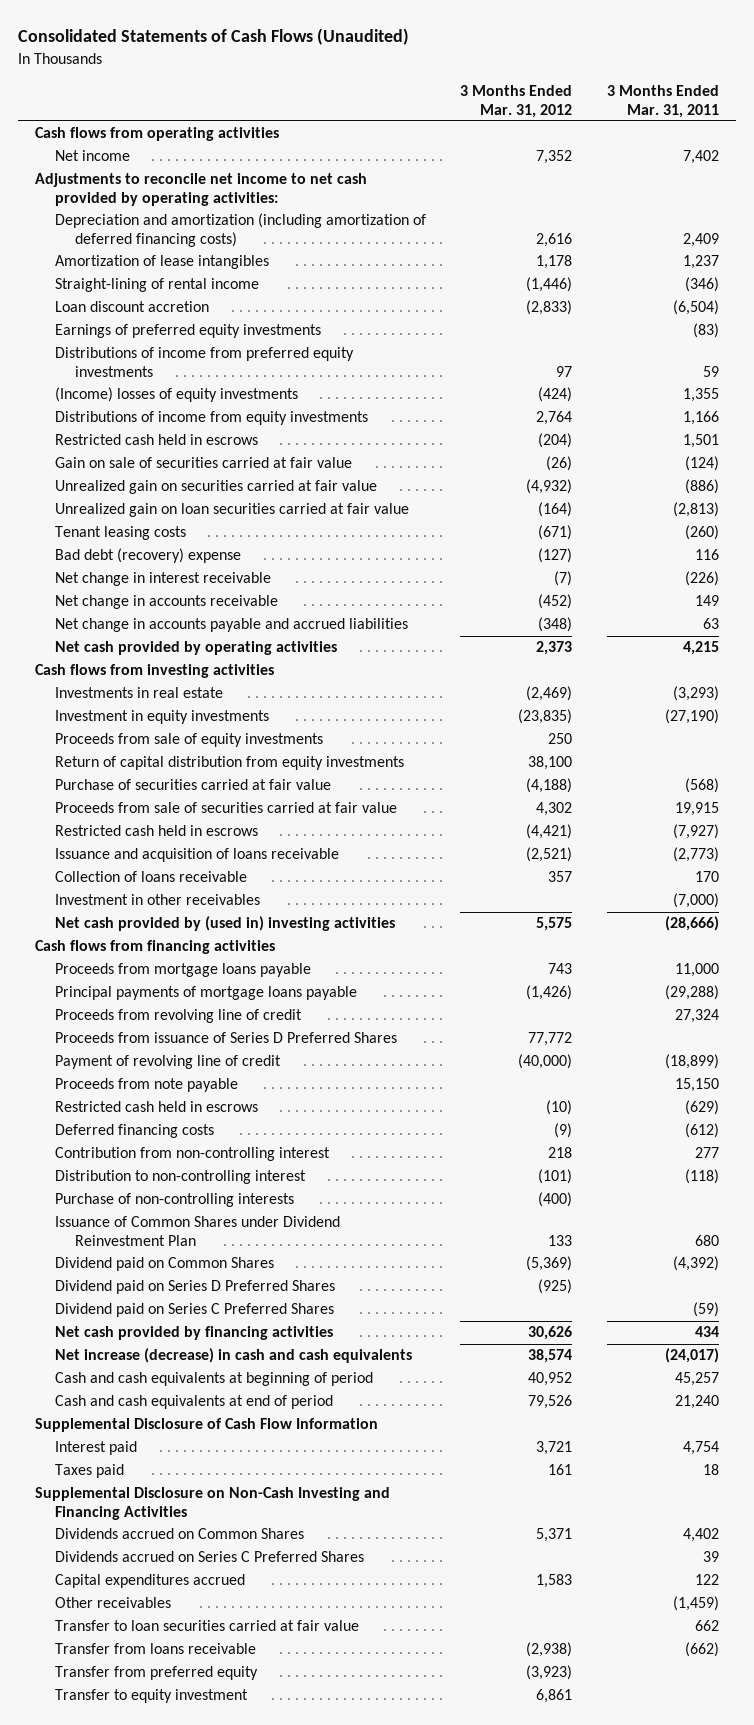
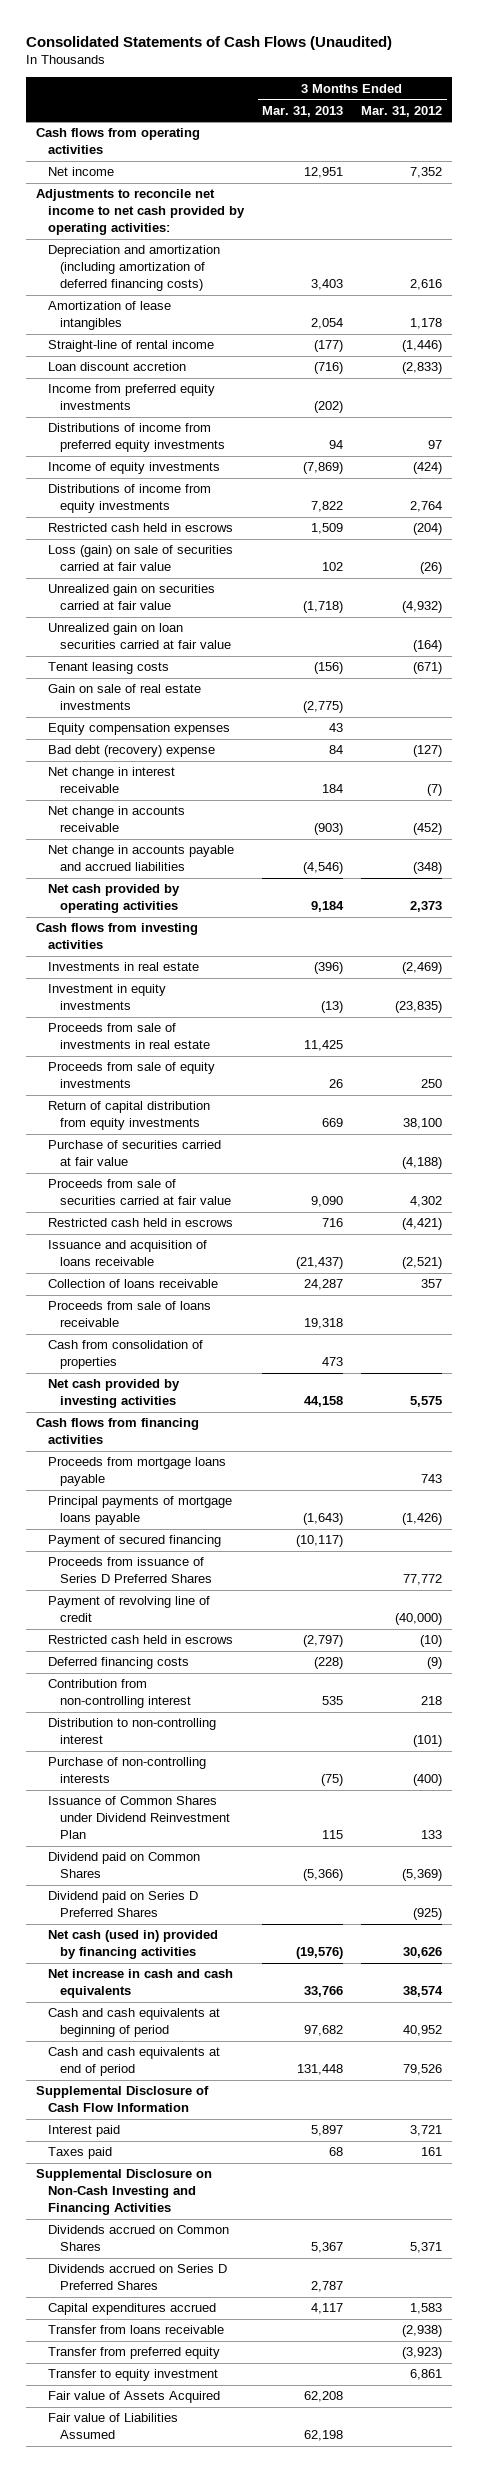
- | 3 Months Ended Mar. 31, 2012 | 3 Months Ended Mar. 31, 2011
+ | 3 Months Ended Mar. 31, 2013 | 3 Months Ended Mar. 31, 2012
- Straight-lining of rental income | (1,446) | (346)
+ Straight-line of rental income | (177) | (1,446)
- Earnings of preferred equity investments | | (83)
+ Income from preferred equity investments | (202) |
- (Income) losses of equity investments | (424) | 1,355
+ Income of equity investments | (7,869) | (424)
- Gain on sale of securities carried at fair value | (26) | (124)
+ Loss (gain) on sale of securities carried at fair value | 102 | (26)
+ Gain on sale of real estate investments | (2,775) |
+ Equity compensation expenses | 43 |
+ Proceeds from sale of investments in real estate | 11,425 |
- Investment in other receivables | | (7,000)
- Net cash provided by (used in) investing activities | 5,575 | (28,666)
+ Proceeds from sale of loans receivable | 19,318 |
+ Cash from consolidation of properties | 473 |
+ Net cash provided by investing activities | 44,158 | 5,575
- Proceeds from revolving line of credit | | 27,324
+ Payment of secured financing | (10,117) |
- Proceeds from note payable | | 15,150
- Dividend paid on Series C Preferred Shares | | (59)
- Net cash provided by financing activities | 30,626 | 434
- Net increase (decrease) in cash and cash equivalents | 38,574 | (24,017)
+ Net cash (used in) provided by financing activities | (19,576) | 30,626
+ Net increase in cash and cash equivalents | 33,766 | 38,574
- Dividends accrued on Series C Preferred Shares | | 39
+ Dividends accrued on Series D Preferred Shares | 2,787 |
- Other receivables | | (1,459)
- Transfer to loan securities carried at fair value | | 662
+ Fair value of Assets Acquired | 62,208 |
+ Fair value of Liabilities Assumed | 62,198 |

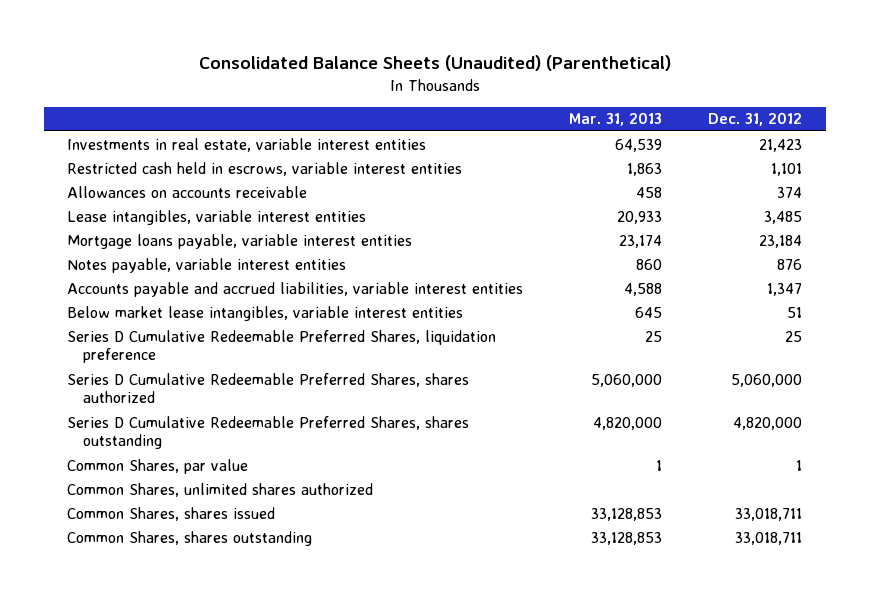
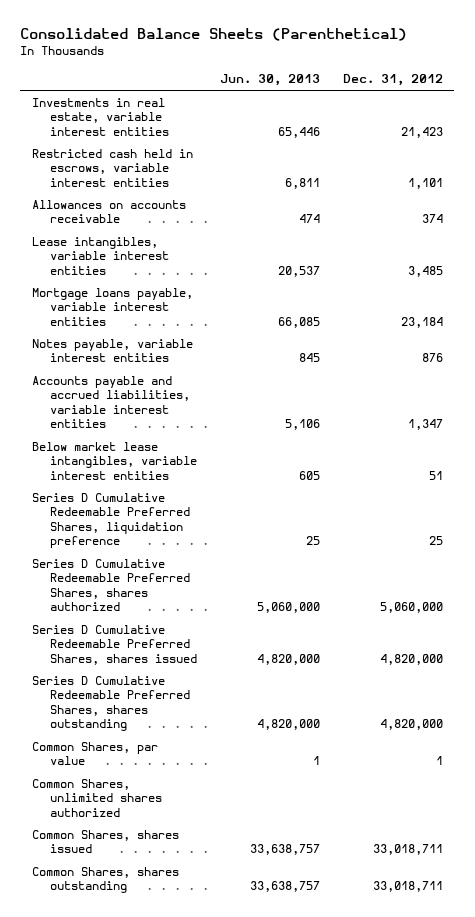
- Consolidated Balance Sheets (Unaudited) (Parenthetical)
+ Consolidated Balance Sheets (Parenthetical)
- | Mar. 31, 2013 | Dec. 31, 2012
+ | Jun. 30, 2013 | Dec. 31, 2012
+ Series D Cumulative Redeemable Preferred Shares, shares issued | 4,820,000 | 4,820,000

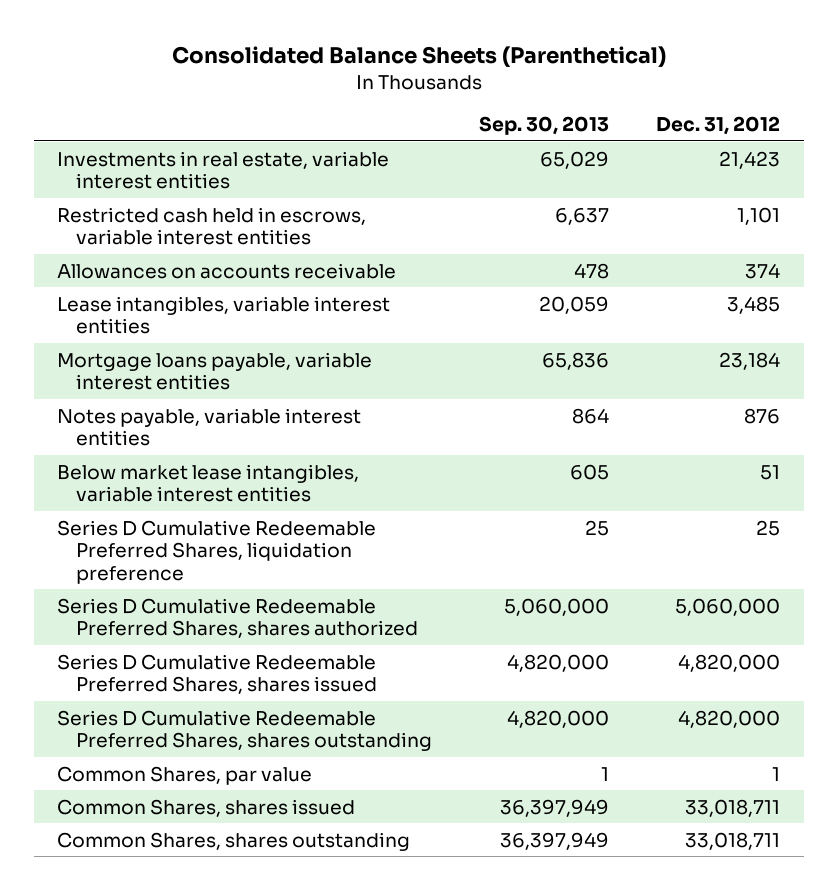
- | Jun. 30, 2013 | Dec. 31, 2012
+ | Sep. 30, 2013 | Dec. 31, 2012
- Accounts payable and accrued liabilities, variable interest entities | 5,106 | 1,347
- Common Shares, unlimited shares authorized

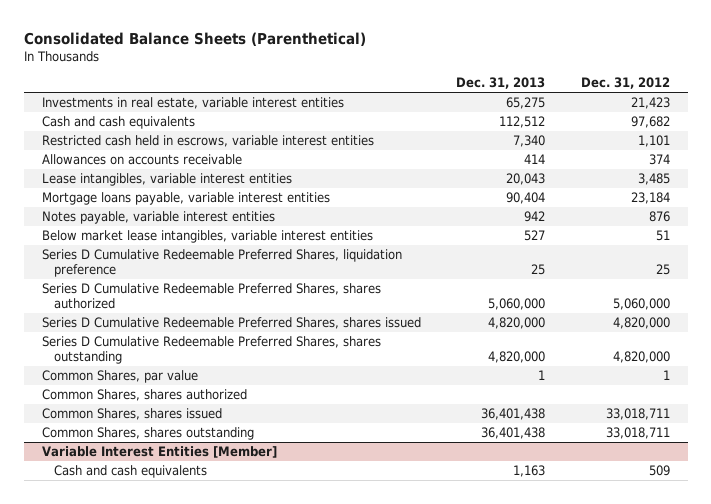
- | Sep. 30, 2013 | Dec. 31, 2012
+ | Dec. 31, 2013 | Dec. 31, 2012
+ Cash and cash equivalents | 112,512 | 97,682
+ Common Shares, shares authorized
+ Variable Interest Entities [Member]
+ Cash and cash equivalents | 1,163 | 509

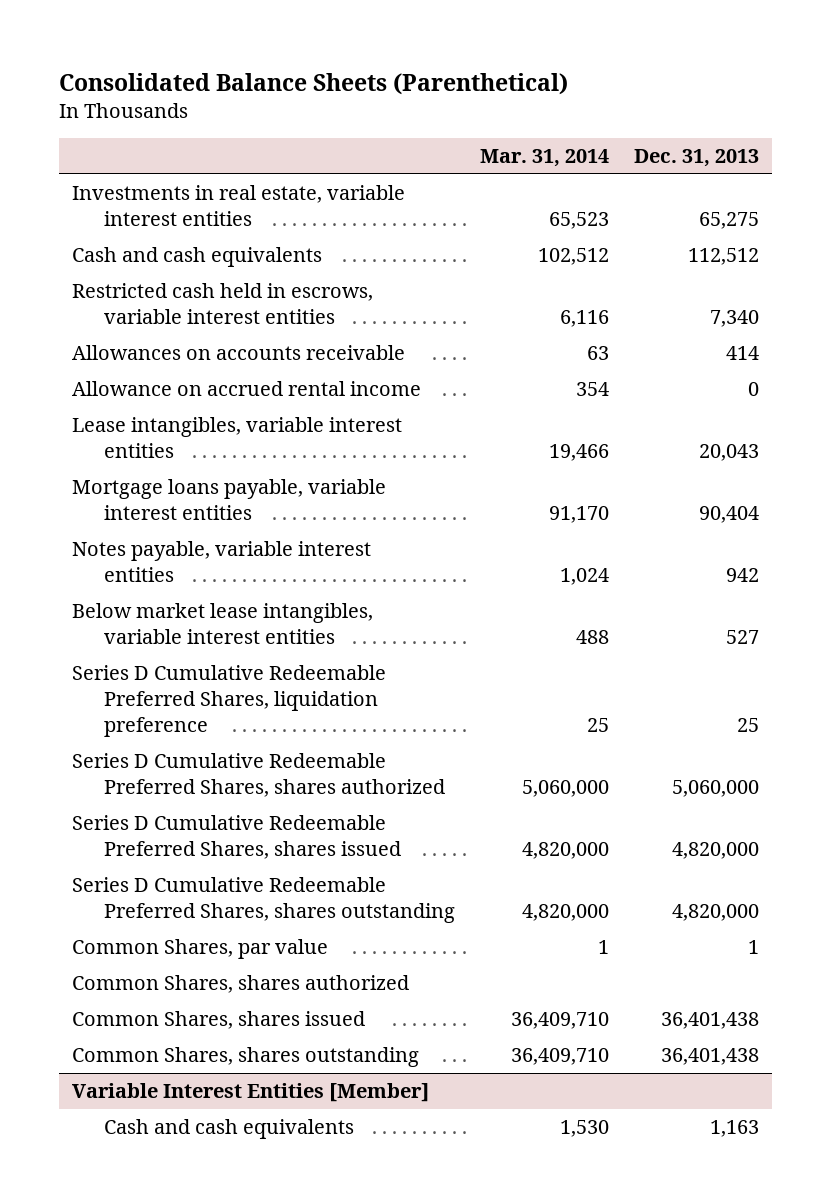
- | Dec. 31, 2013 | Dec. 31, 2012
+ | Mar. 31, 2014 | Dec. 31, 2013
+ Allowance on accrued rental income | 354 | 0

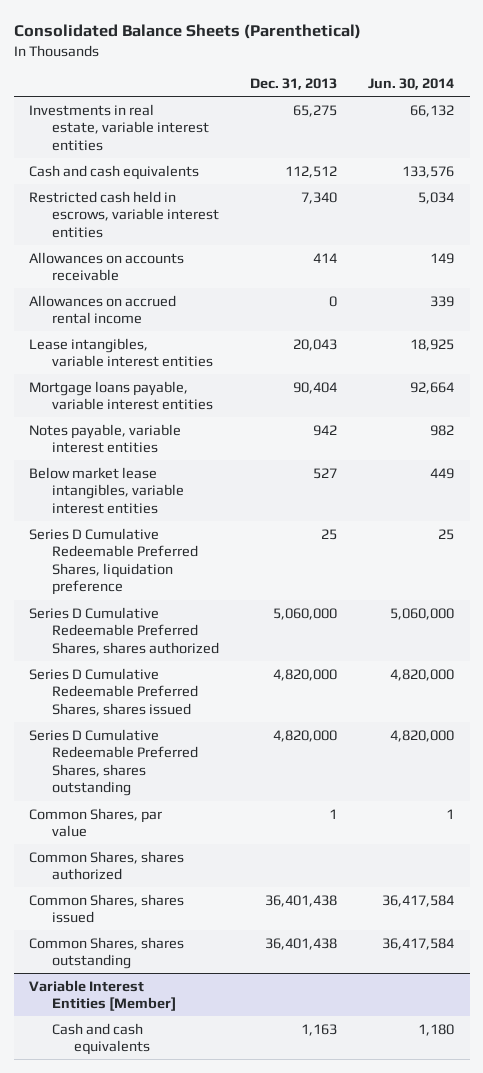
- | Mar. 31, 2014 | Dec. 31, 2013
+ | Dec. 31, 2013 | Jun. 30, 2014
- Allowance on accrued rental income | 354 | 0
+ Allowances on accrued rental income | 0 | 339

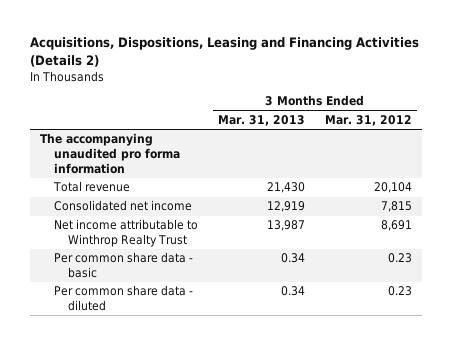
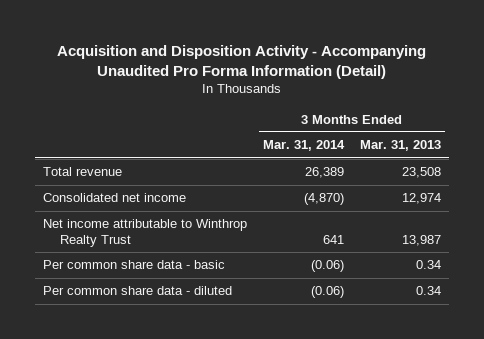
- Acquisitions, Dispositions, Leasing and Financing Activities (Details 2)
+ Acquisition and Disposition Activity - Accompanying Unaudited Pro Forma Information (Detail)
- | 3 Months Ended Mar. 31, 2013 | 3 Months Ended Mar. 31, 2012
+ | 3 Months Ended Mar. 31, 2014 | 3 Months Ended Mar. 31, 2013
- The accompanying unaudited pro forma information
- Total revenue | 21,430 | 20,104
- Consolidated net income | 12,919 | 7,815
+ Total revenue | 26,389 | 23,508
+ Consolidated net income | (4,870) | 12,974

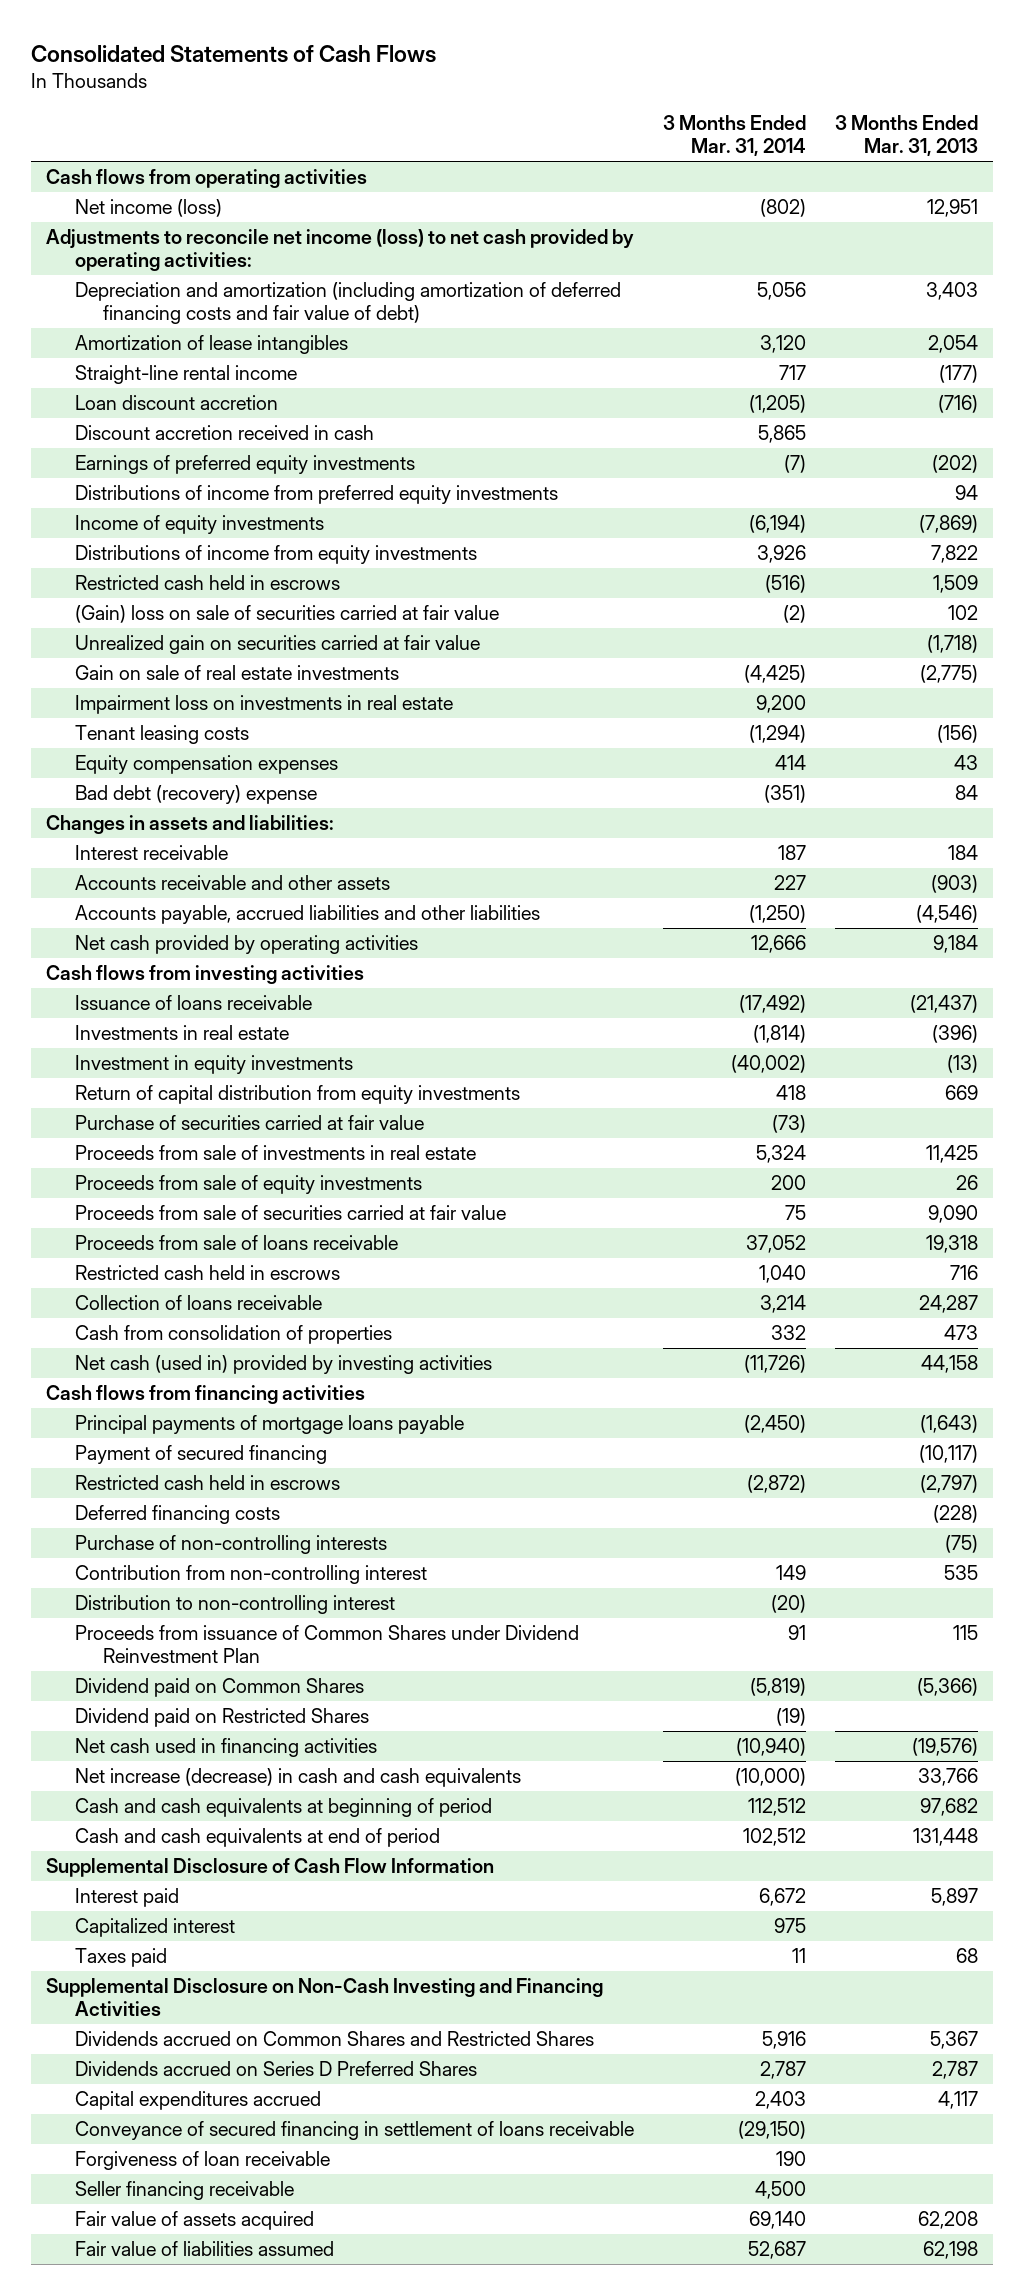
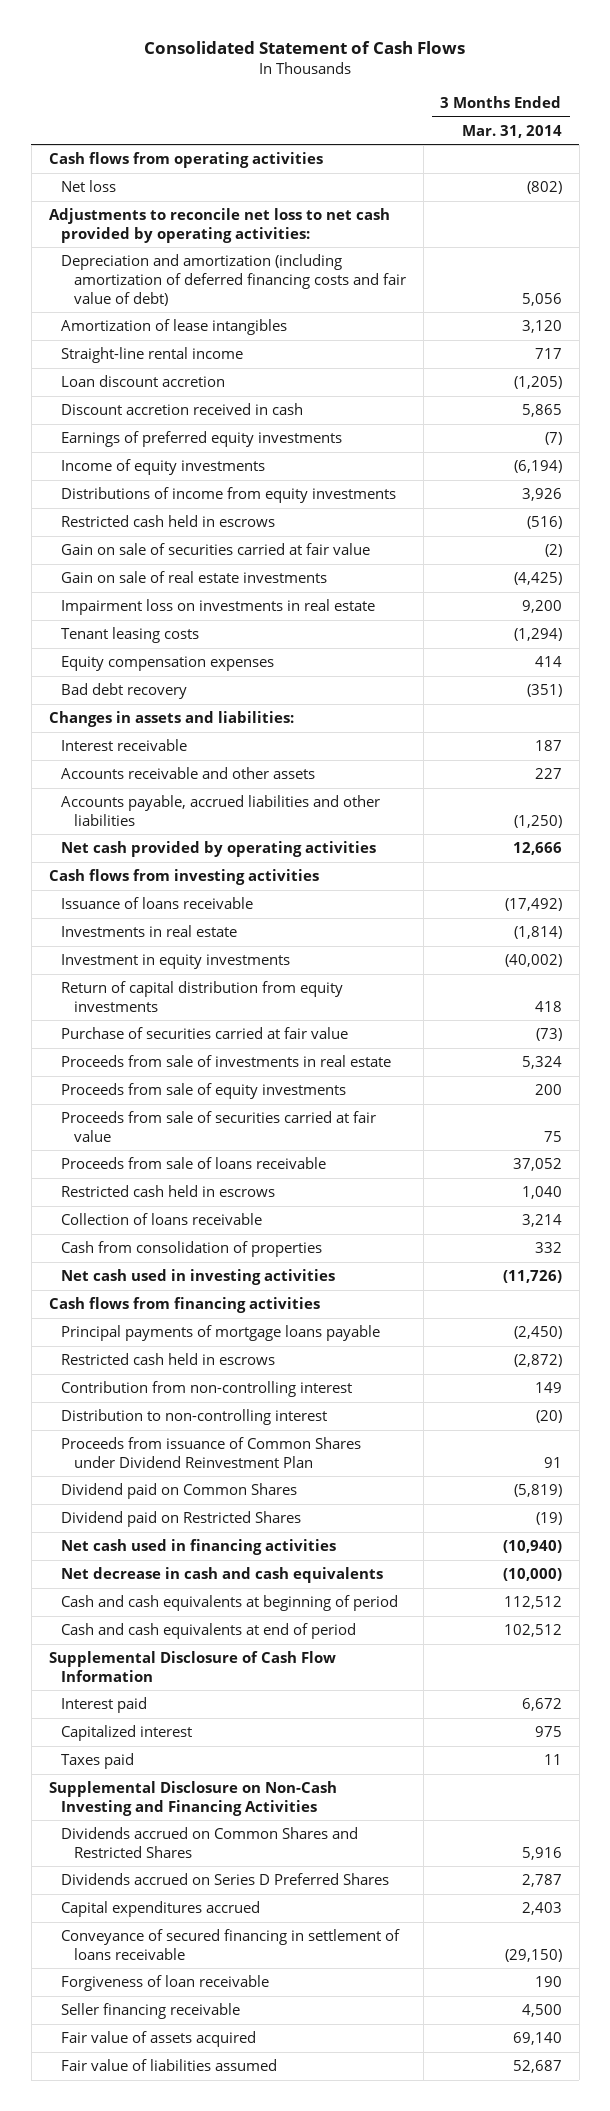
- Consolidated Statements of Cash Flows
+ Consolidated Statement of Cash Flows
- | 3 Months Ended Mar. 31, 2014 | 3 Months Ended Mar. 31, 2013
+ | 3 Months Ended Mar. 31, 2014
- Net income (loss) | (802) | 12,951
- Adjustments to reconcile net income (loss) to net cash provided by operating activities:
+ Net loss | (802)
+ Adjustments to reconcile net loss to net cash provided by operating activities:
- Distributions of income from preferred equity investments | | 94
- (Gain) loss on sale of securities carried at fair value | (2) | 102
- Unrealized gain on securities carried at fair value | | (1,718)
+ Gain on sale of securities carried at fair value | (2)
- Bad debt (recovery) expense | (351) | 84
+ Bad debt recovery | (351)
- Net cash (used in) provided by investing activities | (11,726) | 44,158
+ Net cash used in investing activities | (11,726)
- Payment of secured financing | | (10,117)
- Deferred financing costs | | (228)
- Purchase of non-controlling interests | | (75)
- Net increase (decrease) in cash and cash equivalents | (10,000) | 33,766
+ Net decrease in cash and cash equivalents | (10,000)

